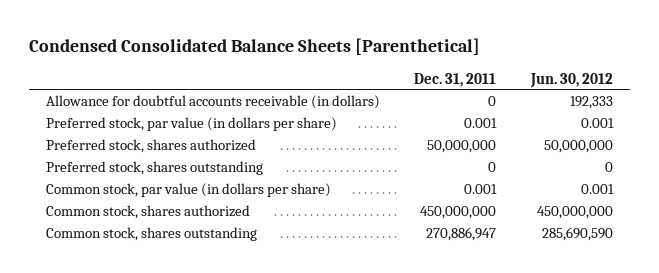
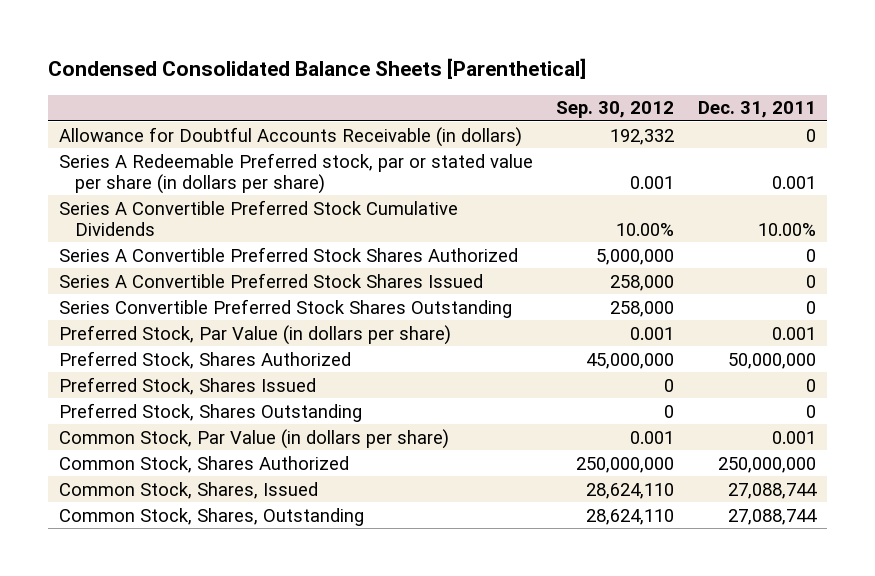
- | Dec. 31, 2011 | Jun. 30, 2012
+ | Sep. 30, 2012 | Dec. 31, 2011
- Allowance for doubtful accounts receivable (in dollars) | 0 | 192,333
- Preferred stock, par value (in dollars per share) | 0.001 | 0.001
- Preferred stock, shares authorized | 50,000,000 | 50,000,000
- Preferred stock, shares outstanding | 0 | 0
- Common stock, par value (in dollars per share) | 0.001 | 0.001
- Common stock, shares authorized | 450,000,000 | 450,000,000
- Common stock, shares outstanding | 270,886,947 | 285,690,590
+ Allowance for Doubtful Accounts Receivable (in dollars) | 192,332 | 0
+ Series A Redeemable Preferred stock, par or stated value per share (in dollars per share) | 0.001 | 0.001
+ Series A Convertible Preferred Stock Cumulative Dividends | 10.00% | 10.00%
+ Series A Convertible Preferred Stock Shares Authorized | 5,000,000 | 0
+ Series A Convertible Preferred Stock Shares Issued | 258,000 | 0
+ Series Convertible Preferred Stock Shares Outstanding | 258,000 | 0
+ Preferred Stock, Par Value (in dollars per share) | 0.001 | 0.001
+ Preferred Stock, Shares Authorized | 45,000,000 | 50,000,000
+ Preferred Stock, Shares Issued | 0 | 0
+ Preferred Stock, Shares Outstanding | 0 | 0
+ Common Stock, Par Value (in dollars per share) | 0.001 | 0.001
+ Common Stock, Shares Authorized | 250,000,000 | 250,000,000
+ Common Stock, Shares, Issued | 28,624,110 | 27,088,744
+ Common Stock, Shares, Outstanding | 28,624,110 | 27,088,744

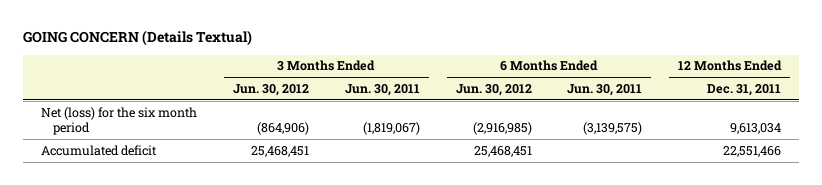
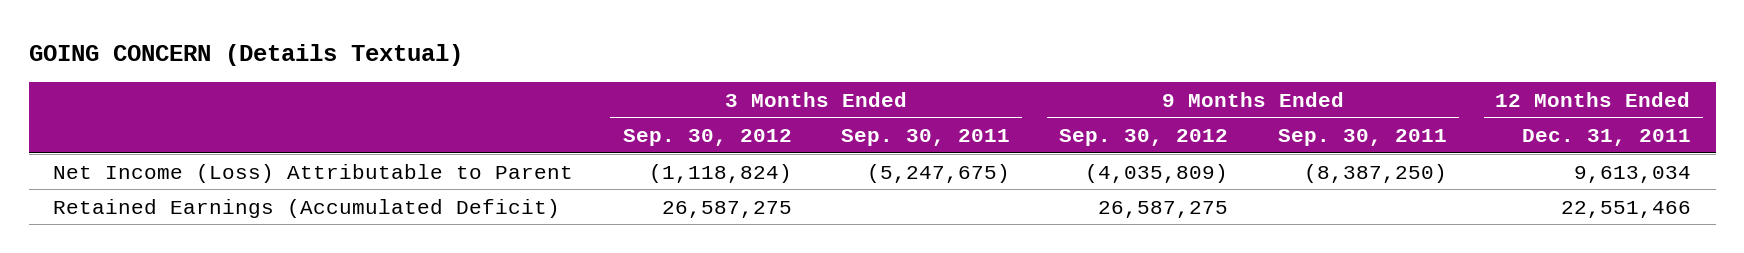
- | 3 Months Ended Jun. 30, 2012 | 3 Months Ended Jun. 30, 2011 | 6 Months Ended Jun. 30, 2012 | 6 Months Ended Jun. 30, 2011 | 12 Months Ended Dec. 31, 2011
+ | 3 Months Ended Sep. 30, 2012 | 3 Months Ended Sep. 30, 2011 | 9 Months Ended Sep. 30, 2012 | 9 Months Ended Sep. 30, 2011 | 12 Months Ended Dec. 31, 2011
- Net (loss) for the six month period | (864,906) | (1,819,067) | (2,916,985) | (3,139,575) | 9,613,034
- Accumulated deficit | 25,468,451 | | 25,468,451 | | 22,551,466
+ Net Income (Loss) Attributable to Parent | (1,118,824) | (5,247,675) | (4,035,809) | (8,387,250) | 9,613,034
+ Retained Earnings (Accumulated Deficit) | 26,587,275 | | 26,587,275 | | 22,551,466

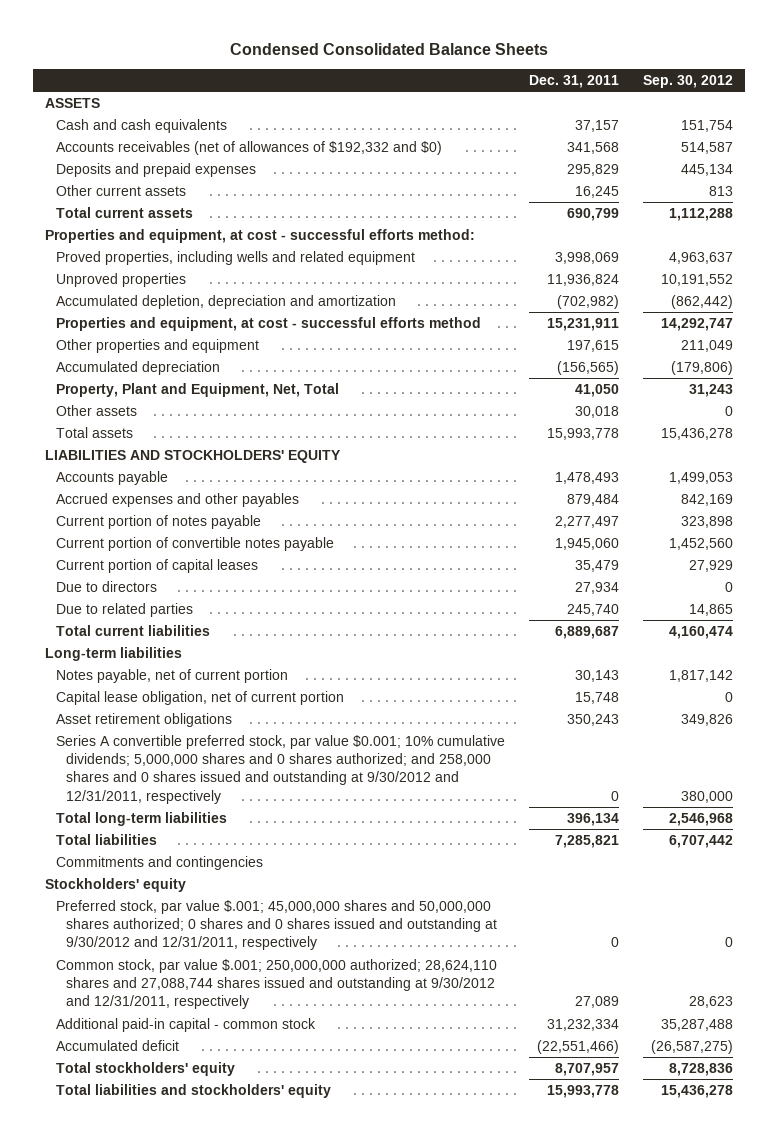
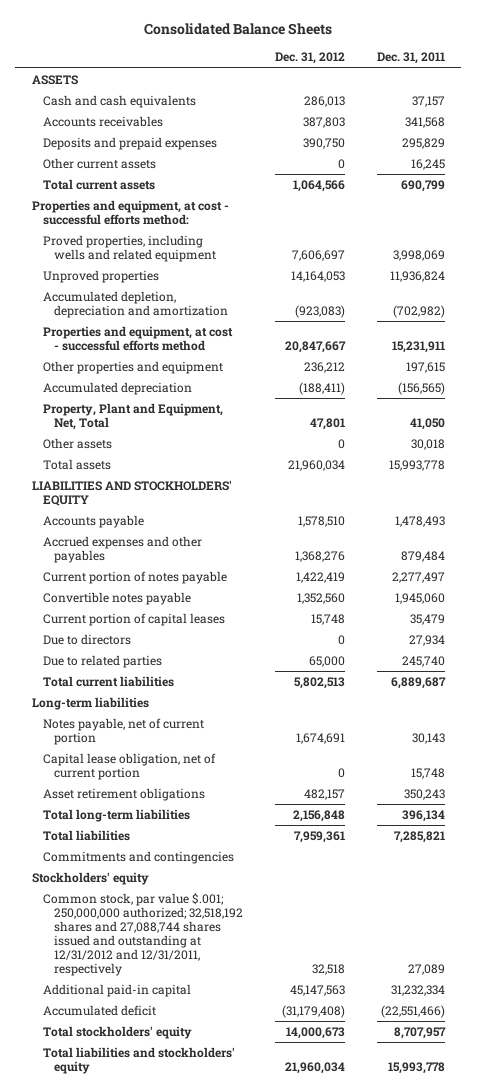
- Condensed Consolidated Balance Sheets
+ Consolidated Balance Sheets
- | Dec. 31, 2011 | Sep. 30, 2012
+ | Dec. 31, 2012 | Dec. 31, 2011
- Accounts receivables (net of allowances of $192,332 and $0) | 341,568 | 514,587
+ Accounts receivables | 387,803 | 341,568
- Current portion of convertible notes payable | 1,945,060 | 1,452,560
+ Convertible notes payable | 1,352,560 | 1,945,060
- Series A convertible preferred stock, par value $0.001; 10% cumulative dividends; 5,000,000 shares and 0 shares authorized; and 258,000 shares and 0 shares issued and outstanding at 9/30/2012 and 12/31/2011, respectively | 0 | 380,000
- Preferred stock, par value $.001; 45,000,000 shares and 50,000,000 shares authorized; 0 shares and 0 shares issued and outstanding at 9/30/2012 and 12/31/2011, respectively | 0 | 0
- Common stock, par value $.001; 250,000,000 authorized; 28,624,110 shares and 27,088,744 shares issued and outstanding at 9/30/2012 and 12/31/2011, respectively | 27,089 | 28,623
- Additional paid-in capital - common stock | 31,232,334 | 35,287,488
+ Common stock, par value $.001; 250,000,000 authorized; 32,518,192 shares and 27,088,744 shares issued and outstanding at 12/31/2012 and 12/31/2011, respectively | 32,518 | 27,089
+ Additional paid-in capital | 45,147,563 | 31,232,334

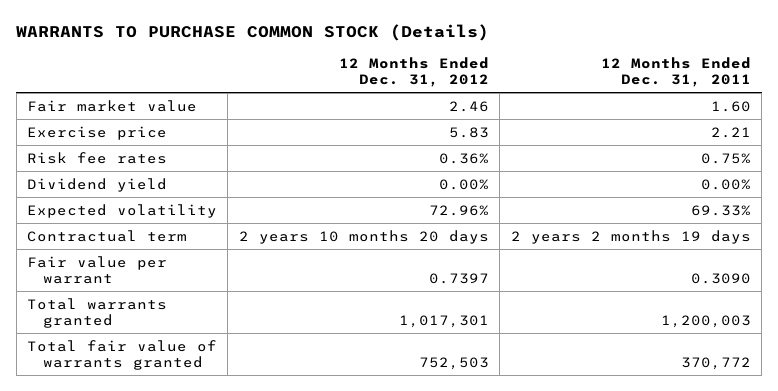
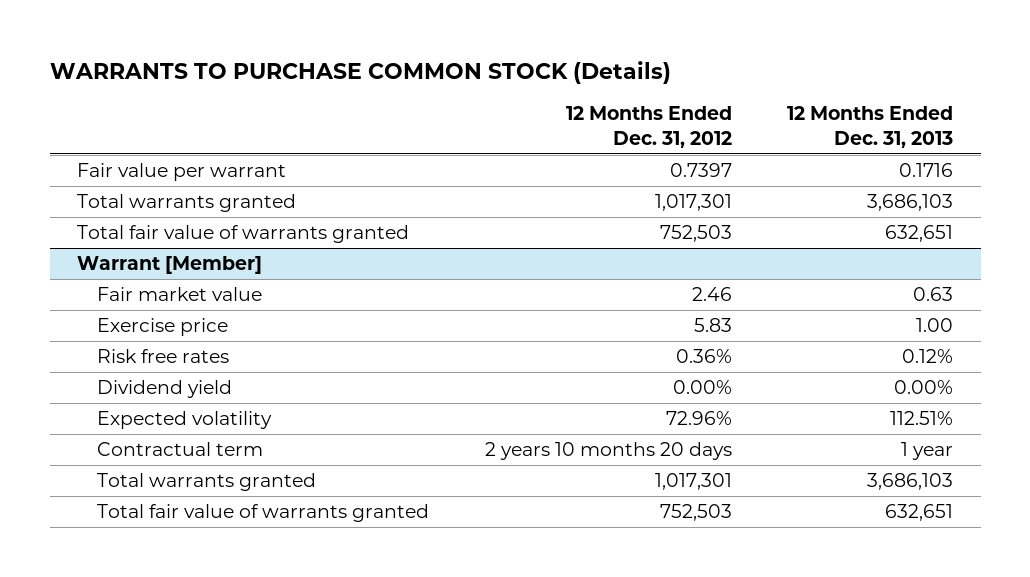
- | 12 Months Ended Dec. 31, 2012 | 12 Months Ended Dec. 31, 2011
+ | 12 Months Ended Dec. 31, 2012 | 12 Months Ended Dec. 31, 2013
moved up: Fair value per warrant | 0.7397 | 0.1716
+ Total warrants granted | 1,017,301 | 3,686,103
+ Total fair value of warrants granted | 752,503 | 632,651
+ Warrant [Member]
- Risk fee rates | 0.36% | 0.75%
+ Risk free rates | 0.36% | 0.12%

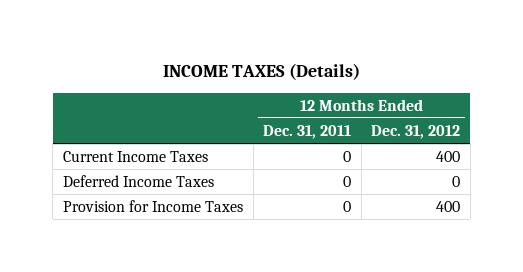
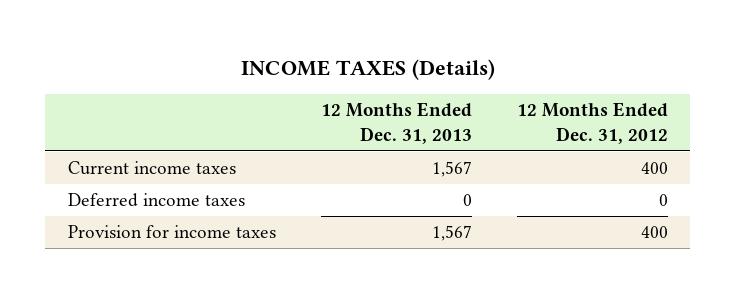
- | 12 Months Ended Dec. 31, 2011 | 12 Months Ended Dec. 31, 2012
+ | 12 Months Ended Dec. 31, 2013 | 12 Months Ended Dec. 31, 2012
- Current Income Taxes | 0 | 400
- Deferred Income Taxes | 0 | 0
- Provision for Income Taxes | 0 | 400
+ Current income taxes | 1,567 | 400
+ Deferred income taxes | 0 | 0
+ Provision for income taxes | 1,567 | 400

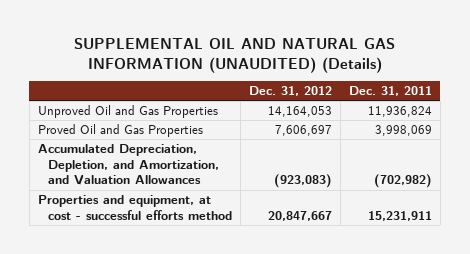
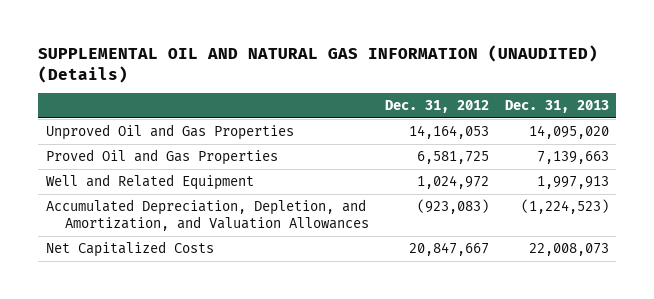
- | Dec. 31, 2012 | Dec. 31, 2011
+ | Dec. 31, 2012 | Dec. 31, 2013
- Proved Oil and Gas Properties | 7,606,697 | 3,998,069
+ Proved Oil and Gas Properties | 6,581,725 | 7,139,663
+ Well and Related Equipment | 1,024,972 | 1,997,913
- Properties and equipment, at cost - successful efforts method | 20,847,667 | 15,231,911
+ Net Capitalized Costs | 20,847,667 | 22,008,073

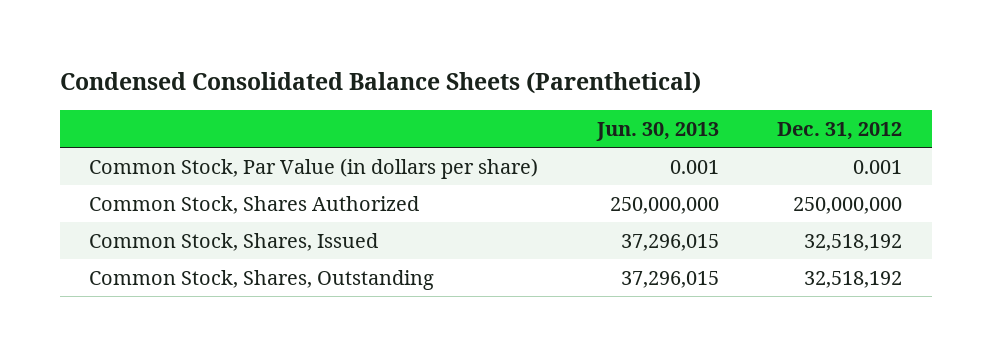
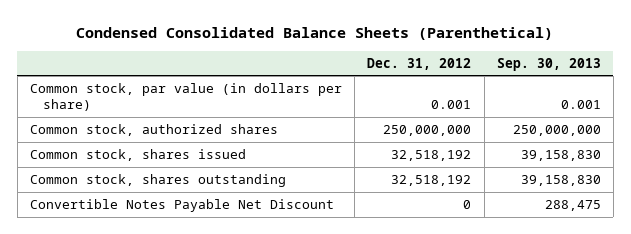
- | Jun. 30, 2013 | Dec. 31, 2012
+ | Dec. 31, 2012 | Sep. 30, 2013
- Common Stock, Par Value (in dollars per share) | 0.001 | 0.001
- Common Stock, Shares Authorized | 250,000,000 | 250,000,000
- Common Stock, Shares, Issued | 37,296,015 | 32,518,192
- Common Stock, Shares, Outstanding | 37,296,015 | 32,518,192
+ Common stock, par value (in dollars per share) | 0.001 | 0.001
+ Common stock, authorized shares | 250,000,000 | 250,000,000
+ Common stock, shares issued | 32,518,192 | 39,158,830
+ Common stock, shares outstanding | 32,518,192 | 39,158,830
+ Convertible Notes Payable Net Discount | 0 | 288,475

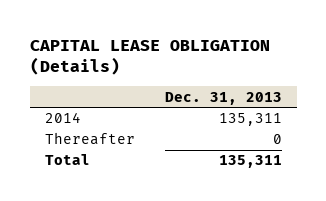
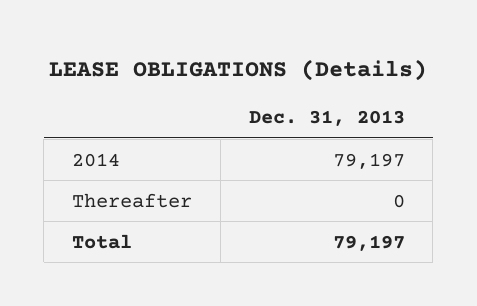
- CAPITAL LEASE OBLIGATION (Details)
+ LEASE OBLIGATIONS (Details)
- 2014 | 135,311
+ 2014 | 79,197
- Total | 135,311
+ Total | 79,197

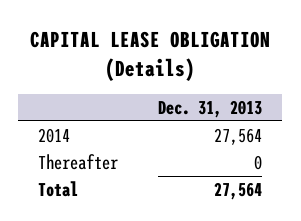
- LEASE OBLIGATIONS (Details)
+ CAPITAL LEASE OBLIGATION (Details)
- 2014 | 79,197
+ 2014 | 27,564
- Total | 79,197
+ Total | 27,564

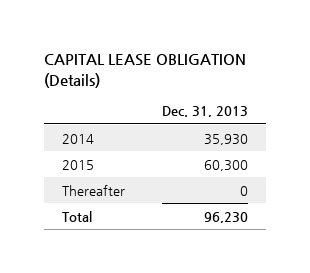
- 2014 | 27,564
+ 2014 | 35,930
+ 2015 | 60,300
- Total | 27,564
+ Total | 96,230

